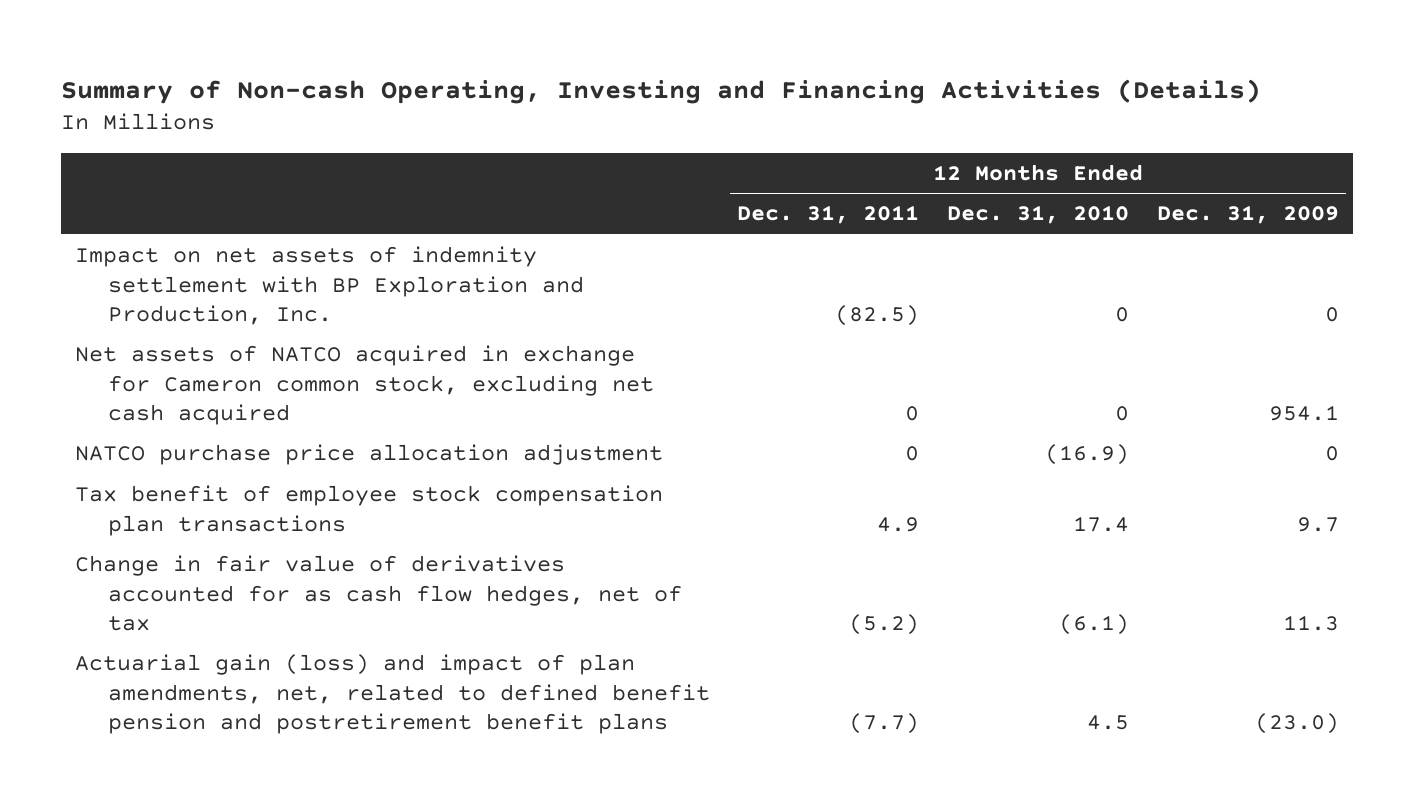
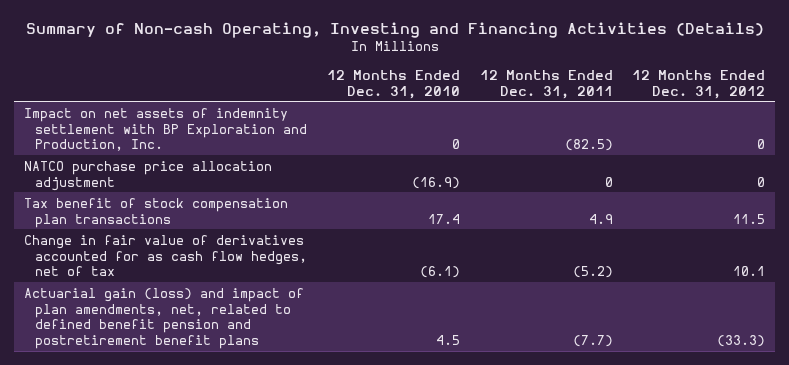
- | 12 Months Ended Dec. 31, 2011 | 12 Months Ended Dec. 31, 2010 | 12 Months Ended Dec. 31, 2009
+ | 12 Months Ended Dec. 31, 2010 | 12 Months Ended Dec. 31, 2011 | 12 Months Ended Dec. 31, 2012
- Net assets of NATCO acquired in exchange for Cameron common stock, excluding net cash acquired | 0 | 0 | 954.1
- Tax benefit of employee stock compensation plan transactions | 4.9 | 17.4 | 9.7
+ Tax benefit of stock compensation plan transactions | 17.4 | 4.9 | 11.5

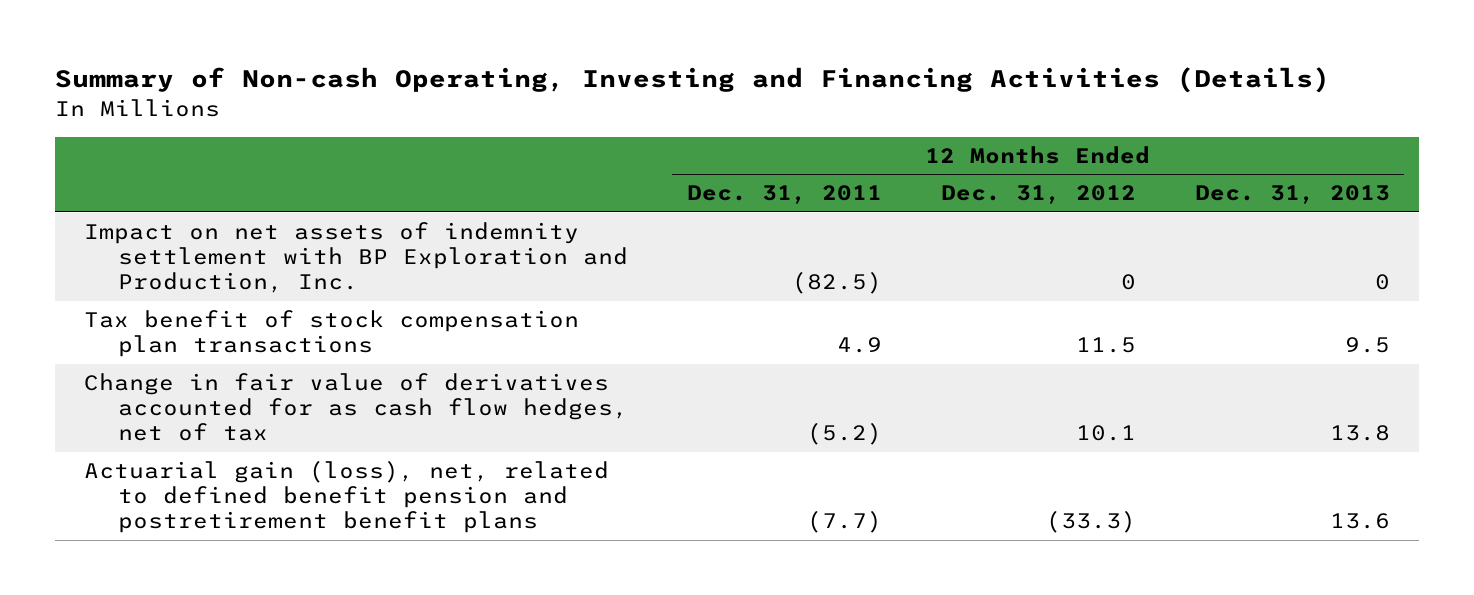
- | 12 Months Ended Dec. 31, 2010 | 12 Months Ended Dec. 31, 2011 | 12 Months Ended Dec. 31, 2012
+ | 12 Months Ended Dec. 31, 2011 | 12 Months Ended Dec. 31, 2012 | 12 Months Ended Dec. 31, 2013
- NATCO purchase price allocation adjustment | (16.9) | 0 | 0
- Actuarial gain (loss) and impact of plan amendments, net, related to defined benefit pension and postretirement benefit plans | 4.5 | (7.7) | (33.3)
+ Actuarial gain (loss), net, related to defined benefit pension and postretirement benefit plans | (7.7) | (33.3) | 13.6

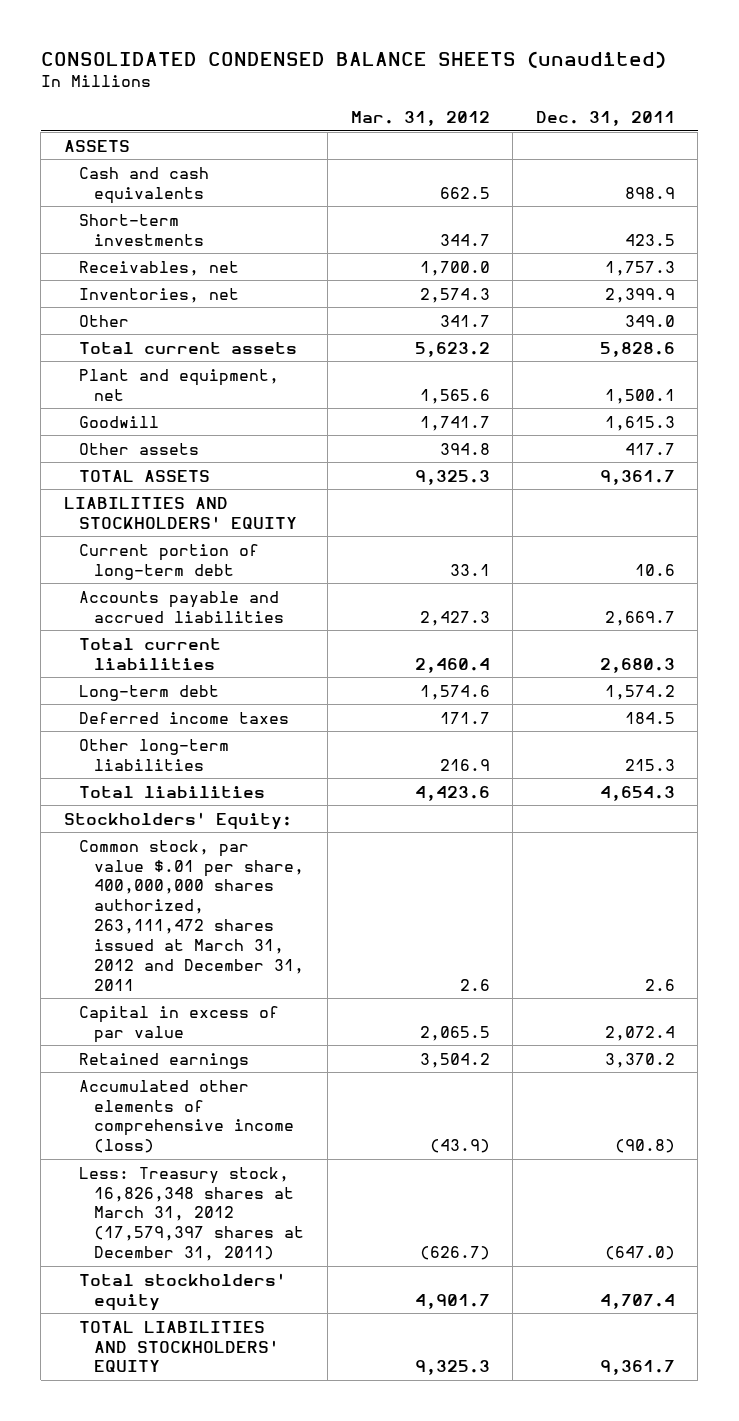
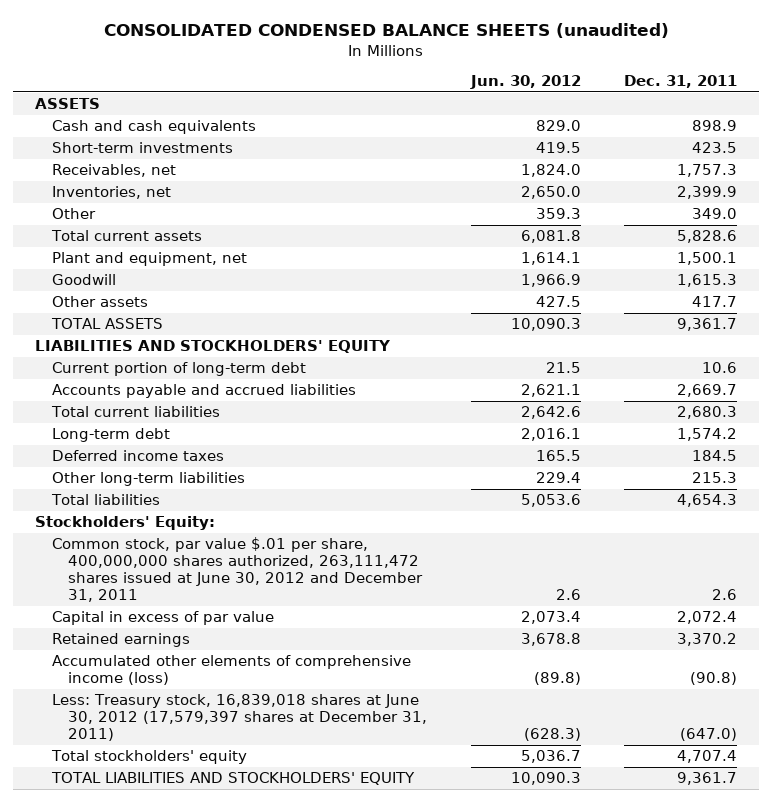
- | Mar. 31, 2012 | Dec. 31, 2011
+ | Jun. 30, 2012 | Dec. 31, 2011
- Common stock, par value $.01 per share, 400,000,000 shares authorized, 263,111,472 shares issued at March 31, 2012 and December 31, 2011 | 2.6 | 2.6
+ Common stock, par value $.01 per share, 400,000,000 shares authorized, 263,111,472 shares issued at June 30, 2012 and December 31, 2011 | 2.6 | 2.6
- Less: Treasury stock, 16,826,348 shares at March 31, 2012 (17,579,397 shares at December 31, 2011) | (626.7) | (647.0)
+ Less: Treasury stock, 16,839,018 shares at June 30, 2012 (17,579,397 shares at December 31, 2011) | (628.3) | (647.0)

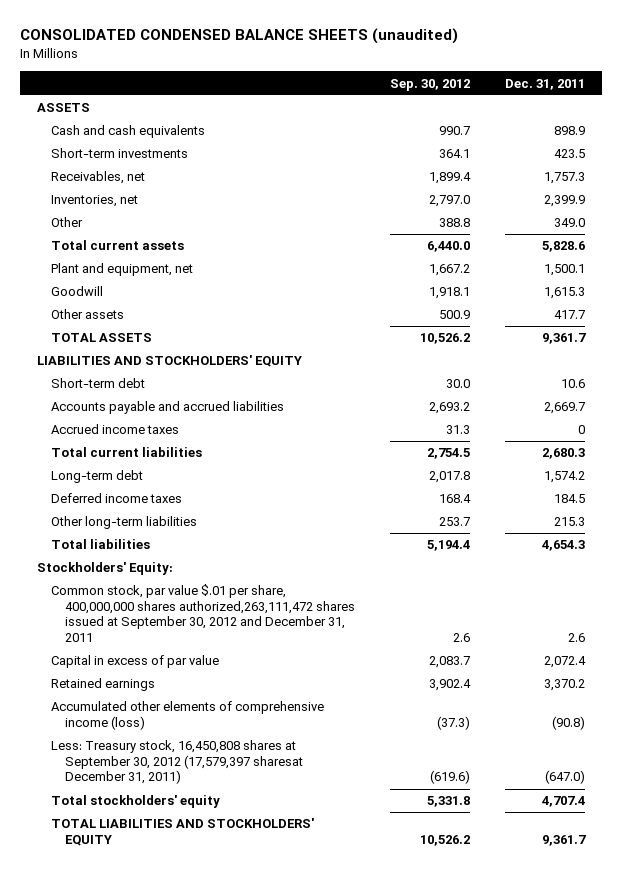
- | Jun. 30, 2012 | Dec. 31, 2011
+ | Sep. 30, 2012 | Dec. 31, 2011
- Current portion of long-term debt | 21.5 | 10.6
+ Short-term debt | 30.0 | 10.6
+ Accrued income taxes | 31.3 | 0
- Common stock, par value $.01 per share, 400,000,000 shares authorized, 263,111,472 shares issued at June 30, 2012 and December 31, 2011 | 2.6 | 2.6
+ Common stock, par value $.01 per share, 400,000,000 shares authorized,263,111,472 shares issued at September 30, 2012 and December 31, 2011 | 2.6 | 2.6
- Less: Treasury stock, 16,839,018 shares at June 30, 2012 (17,579,397 shares at December 31, 2011) | (628.3) | (647.0)
+ Less: Treasury stock, 16,450,808 shares at September 30, 2012 (17,579,397 sharesat December 31, 2011) | (619.6) | (647.0)

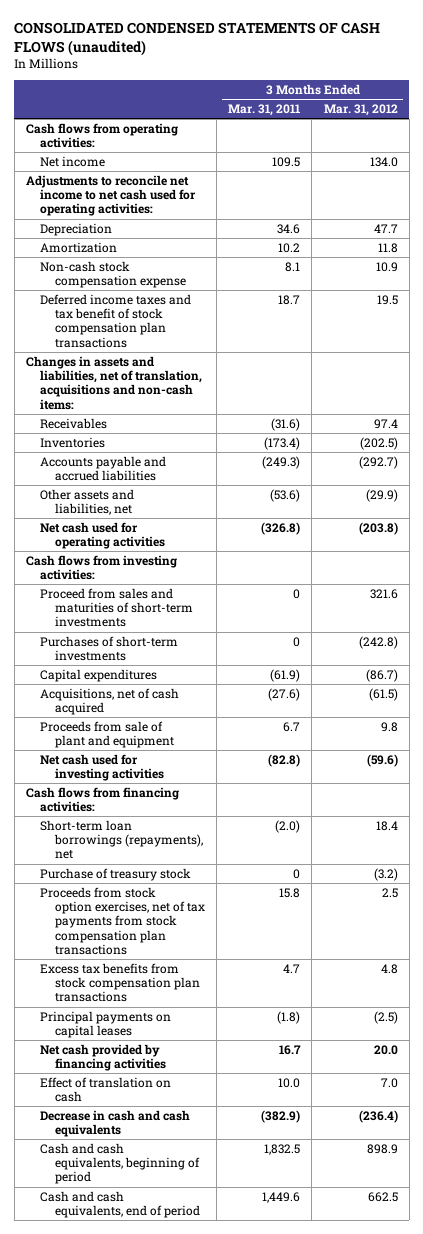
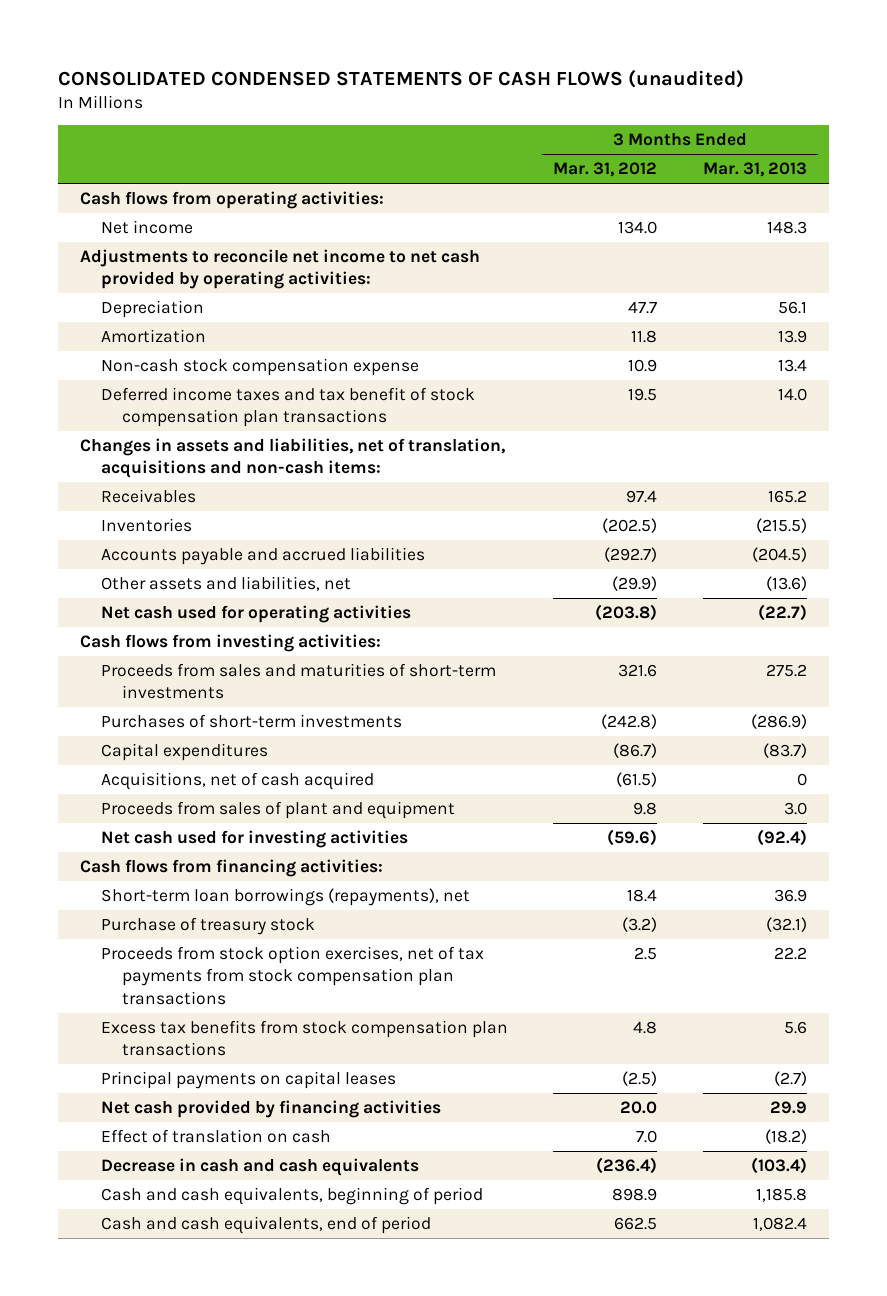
- | 3 Months Ended Mar. 31, 2011 | 3 Months Ended Mar. 31, 2012
+ | 3 Months Ended Mar. 31, 2012 | 3 Months Ended Mar. 31, 2013
- Adjustments to reconcile net income to net cash used for operating activities:
+ Adjustments to reconcile net income to net cash provided by operating activities:
- Proceed from sales and maturities of short-term investments | 0 | 321.6
+ Proceeds from sales and maturities of short-term investments | 321.6 | 275.2
- Proceeds from sale of plant and equipment | 6.7 | 9.8
+ Proceeds from sales of plant and equipment | 9.8 | 3.0

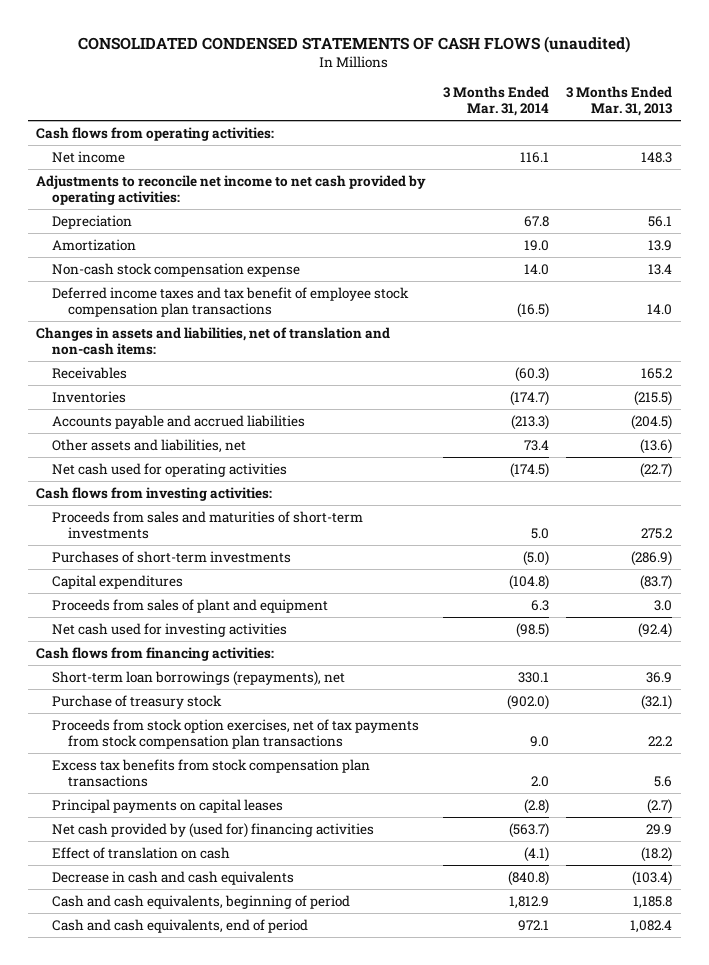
- | 3 Months Ended Mar. 31, 2012 | 3 Months Ended Mar. 31, 2013
+ | 3 Months Ended Mar. 31, 2014 | 3 Months Ended Mar. 31, 2013
- Deferred income taxes and tax benefit of stock compensation plan transactions | 19.5 | 14.0
- Changes in assets and liabilities, net of translation, acquisitions and non-cash items:
+ Deferred income taxes and tax benefit of employee stock compensation plan transactions | (16.5) | 14.0
+ Changes in assets and liabilities, net of translation and non-cash items:
- Acquisitions, net of cash acquired | (61.5) | 0
- Net cash provided by financing activities | 20.0 | 29.9
+ Net cash provided by (used for) financing activities | (563.7) | 29.9

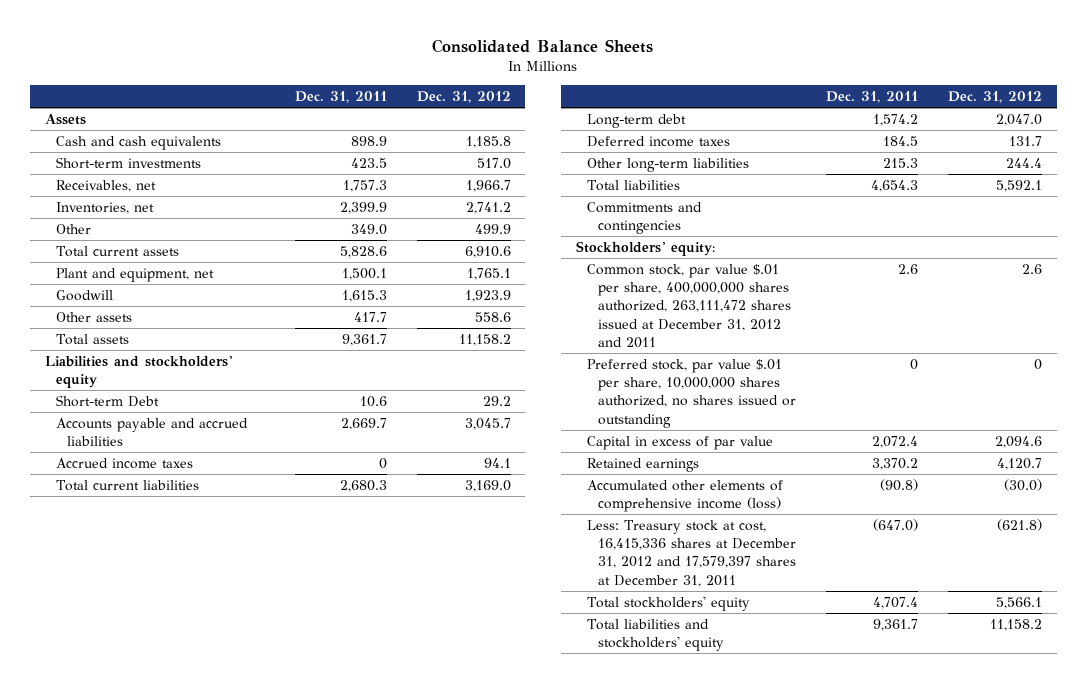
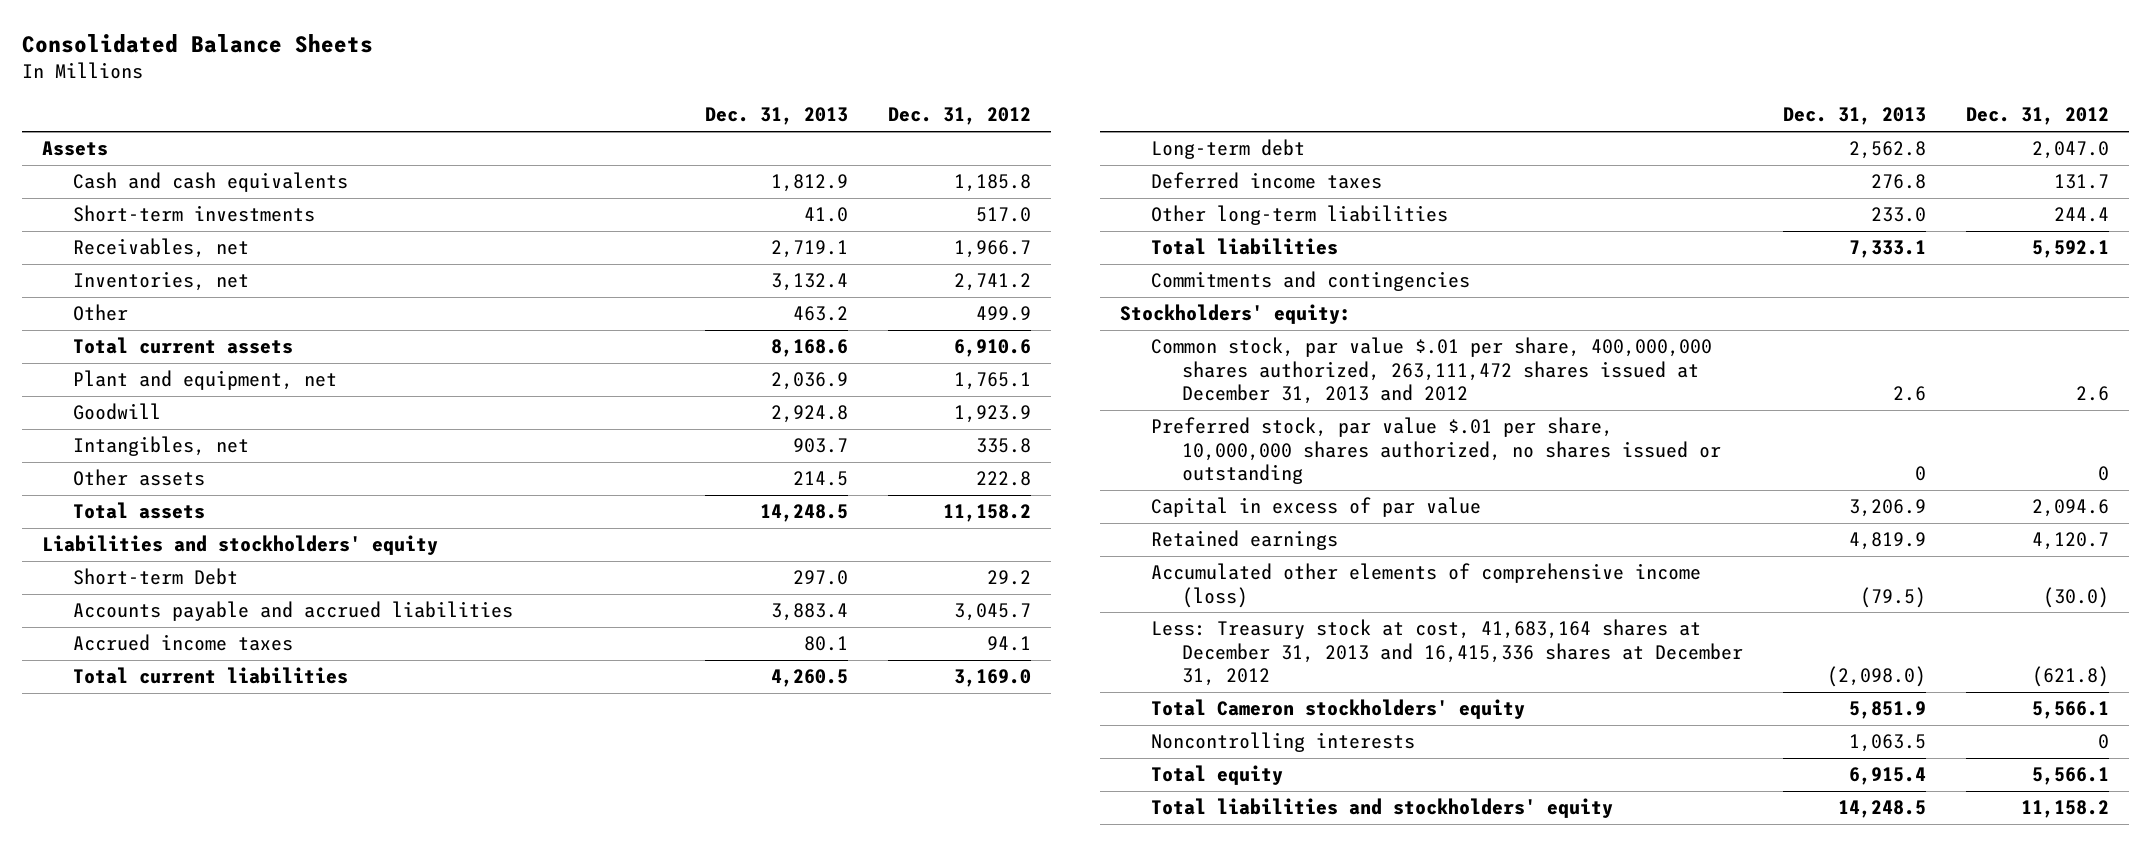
- | Dec. 31, 2011 | Dec. 31, 2012
+ | Dec. 31, 2013 | Dec. 31, 2012
- Other assets | 417.7 | 558.6
+ Intangibles, net | 903.7 | 335.8
+ Other assets | 214.5 | 222.8
- Common stock, par value $.01 per share, 400,000,000 shares authorized, 263,111,472 shares issued at December 31, 2012 and 2011 | 2.6 | 2.6
+ Common stock, par value $.01 per share, 400,000,000 shares authorized, 263,111,472 shares issued at December 31, 2013 and 2012 | 2.6 | 2.6
- Less: Treasury stock at cost, 16,415,336 shares at December 31, 2012 and 17,579,397 shares at December 31, 2011 | (647.0) | (621.8)
- Total stockholders' equity | 4,707.4 | 5,566.1
+ Less: Treasury stock at cost, 41,683,164 shares at December 31, 2013 and 16,415,336 shares at December 31, 2012 | (2,098.0) | (621.8)
+ Total Cameron stockholders' equity | 5,851.9 | 5,566.1
+ Noncontrolling interests | 1,063.5 | 0
+ Total equity | 6,915.4 | 5,566.1

